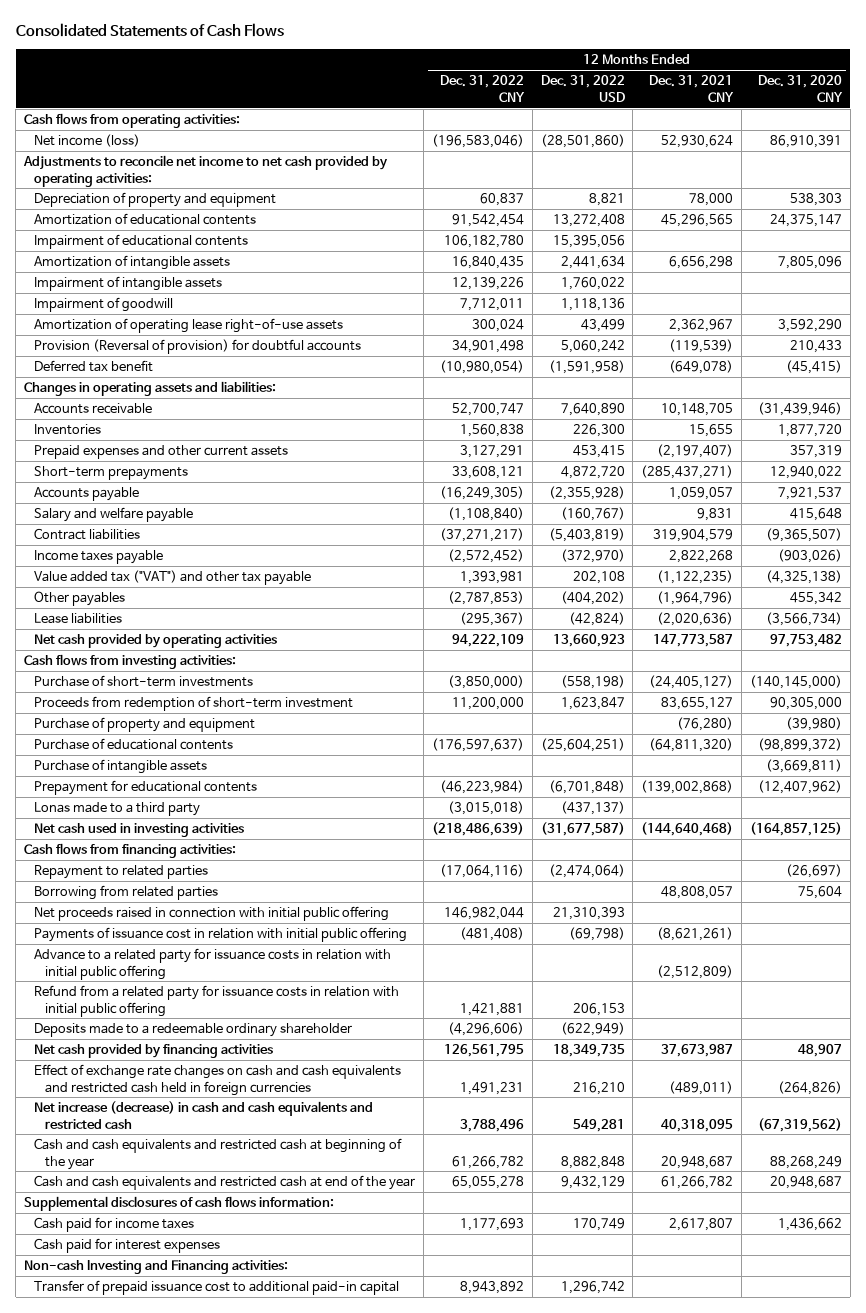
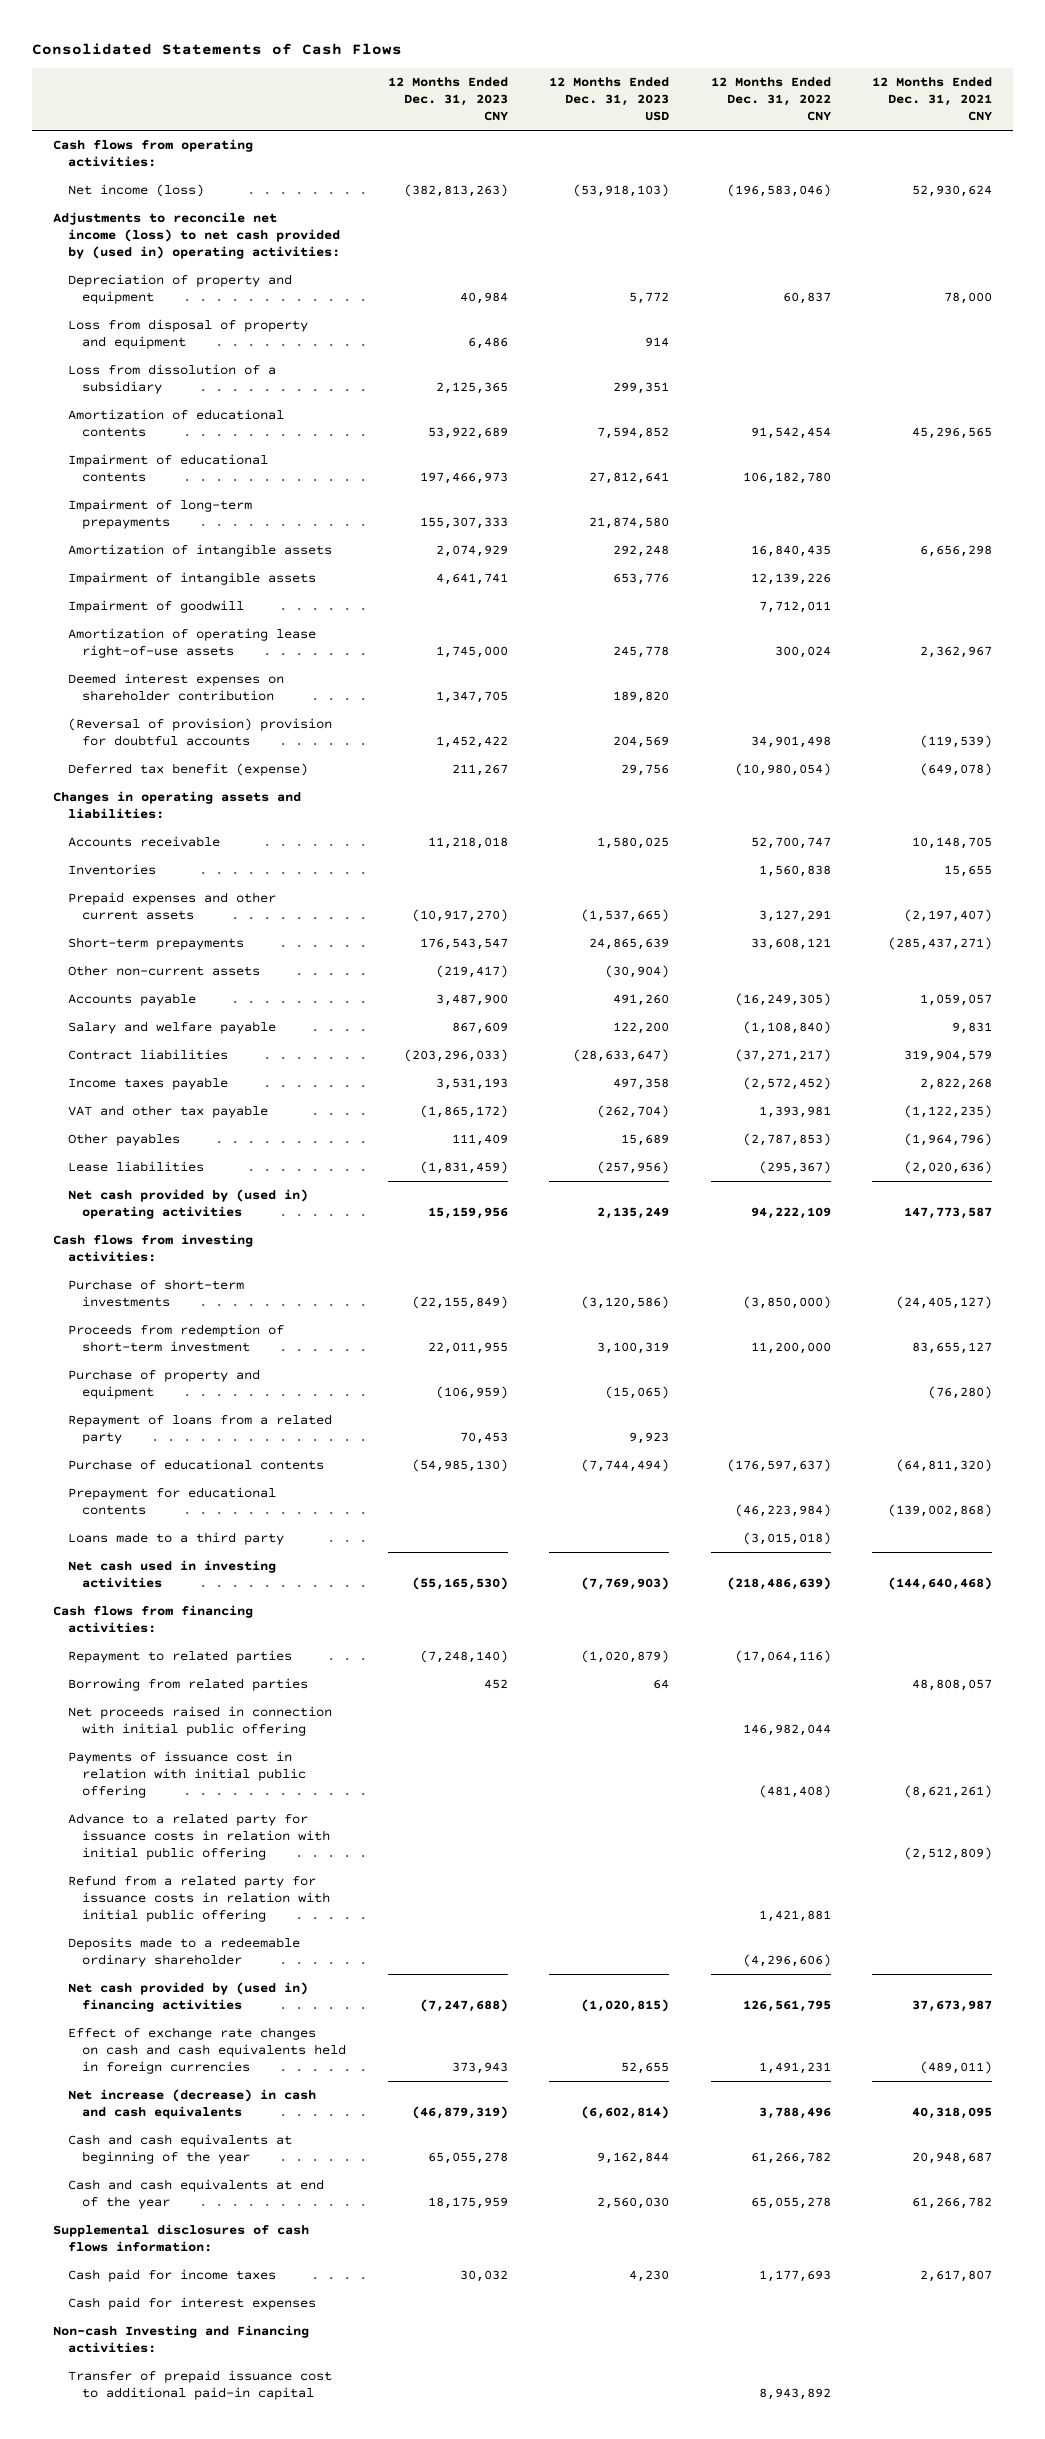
- | 12 Months Ended Dec. 31, 2022 CNY | 12 Months Ended Dec. 31, 2022 USD | 12 Months Ended Dec. 31, 2021 CNY | 12 Months Ended Dec. 31, 2020 CNY
+ | 12 Months Ended Dec. 31, 2023 CNY | 12 Months Ended Dec. 31, 2023 USD | 12 Months Ended Dec. 31, 2022 CNY | 12 Months Ended Dec. 31, 2021 CNY
- Adjustments to reconcile net income to net cash provided by operating activities:
+ Adjustments to reconcile net income (loss) to net cash provided by (used in) operating activities:
+ Loss from disposal of property and equipment | 6,486 | 914 | |
+ Loss from dissolution of a subsidiary | 2,125,365 | 299,351 | |
+ Impairment of long-term prepayments | 155,307,333 | 21,874,580 | |
- Provision (Reversal of provision) for doubtful accounts | 34,901,498 | 5,060,242 | (119,539) | 210,433
- Deferred tax benefit | (10,980,054) | (1,591,958) | (649,078) | (45,415)
+ Deemed interest expenses on shareholder contribution | 1,347,705 | 189,820 | |
+ (Reversal of provision) provision for doubtful accounts | 1,452,422 | 204,569 | 34,901,498 | (119,539)
+ Deferred tax benefit (expense) | 211,267 | 29,756 | (10,980,054) | (649,078)
+ Other non-current assets | (219,417) | (30,904) | |
- Value added tax ("VAT") and other tax payable | 1,393,981 | 202,108 | (1,122,235) | (4,325,138)
+ VAT and other tax payable | (1,865,172) | (262,704) | 1,393,981 | (1,122,235)
- Net cash provided by operating activities | 94,222,109 | 13,660,923 | 147,773,587 | 97,753,482
+ Net cash provided by (used in) operating activities | 15,159,956 | 2,135,249 | 94,222,109 | 147,773,587
+ Repayment of loans from a related party | 70,453 | 9,923 | |
- Purchase of intangible assets | | | | (3,669,811)
- Lonas made to a third party | (3,015,018) | (437,137) | |
+ Loans made to a third party | | | (3,015,018) |
- Net cash provided by financing activities | 126,561,795 | 18,349,735 | 37,673,987 | 48,907
- Effect of exchange rate changes on cash and cash equivalents and restricted cash held in foreign currencies | 1,491,231 | 216,210 | (489,011) | (264,826)
- Net increase (decrease) in cash and cash equivalents and restricted cash | 3,788,496 | 549,281 | 40,318,095 | (67,319,562)
- Cash and cash equivalents and restricted cash at beginning of the year | 61,266,782 | 8,882,848 | 20,948,687 | 88,268,249
- Cash and cash equivalents and restricted cash at end of the year | 65,055,278 | 9,432,129 | 61,266,782 | 20,948,687
+ Net cash provided by (used in) financing activities | (7,247,688) | (1,020,815) | 126,561,795 | 37,673,987
+ Effect of exchange rate changes on cash and cash equivalents held in foreign currencies | 373,943 | 52,655 | 1,491,231 | (489,011)
+ Net increase (decrease) in cash and cash equivalents | (46,879,319) | (6,602,814) | 3,788,496 | 40,318,095
+ Cash and cash equivalents at beginning of the year | 65,055,278 | 9,162,844 | 61,266,782 | 20,948,687
+ Cash and cash equivalents at end of the year | 18,175,959 | 2,560,030 | 65,055,278 | 61,266,782

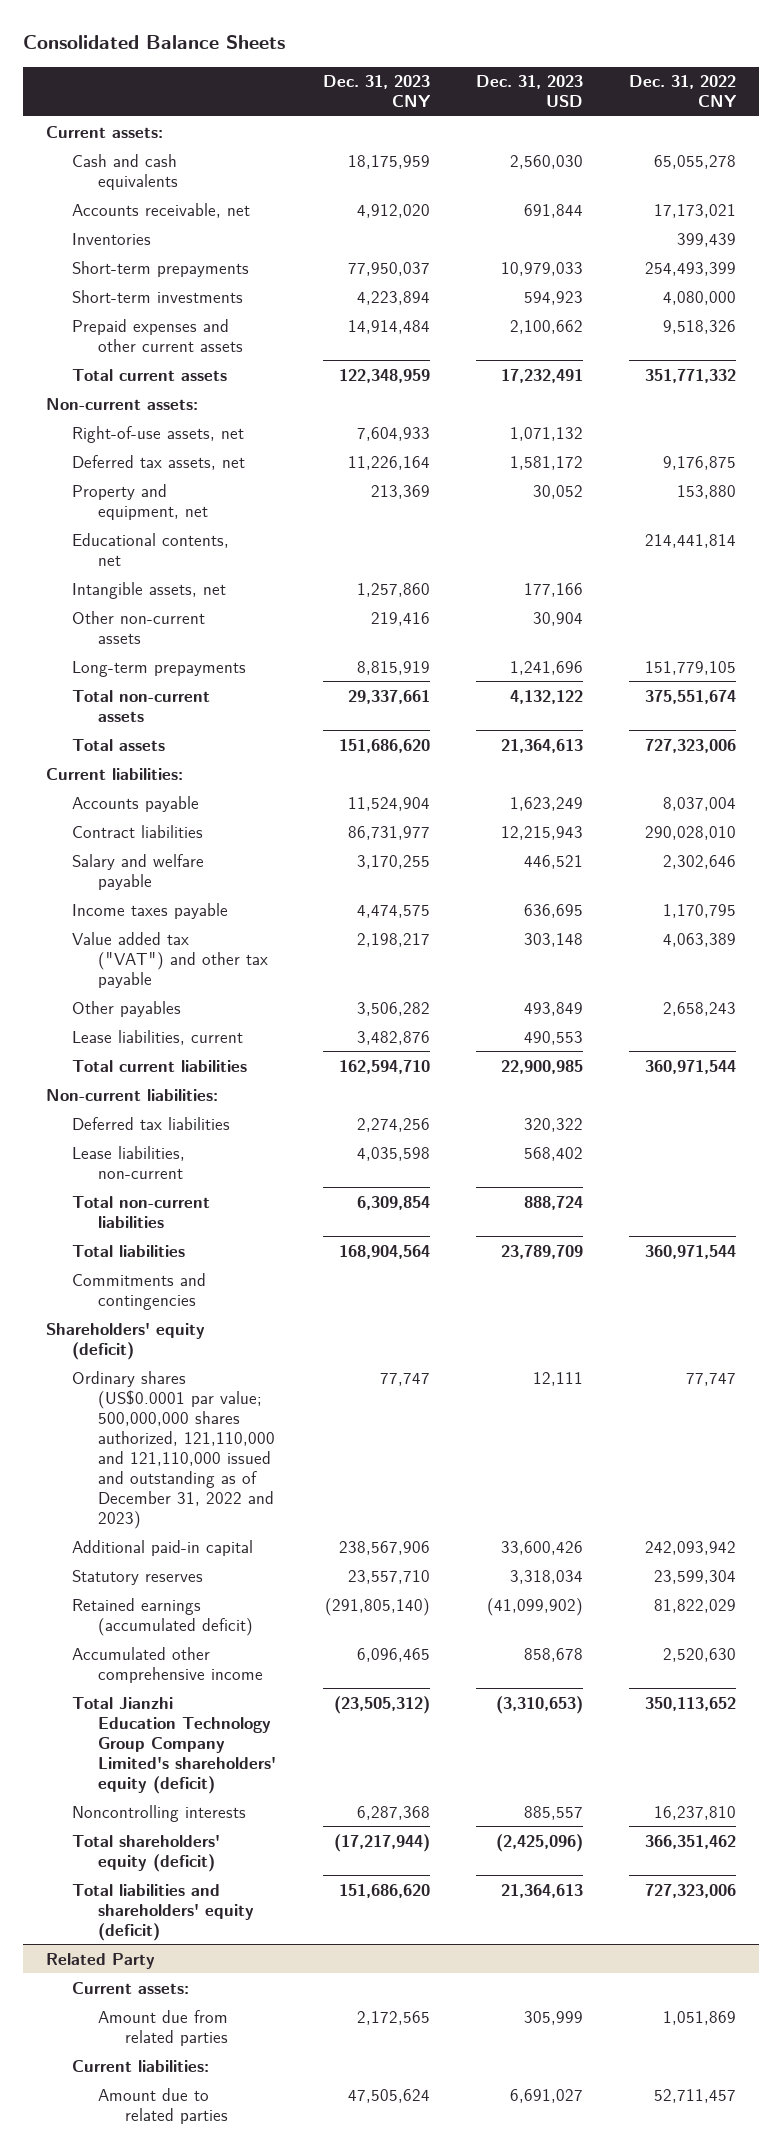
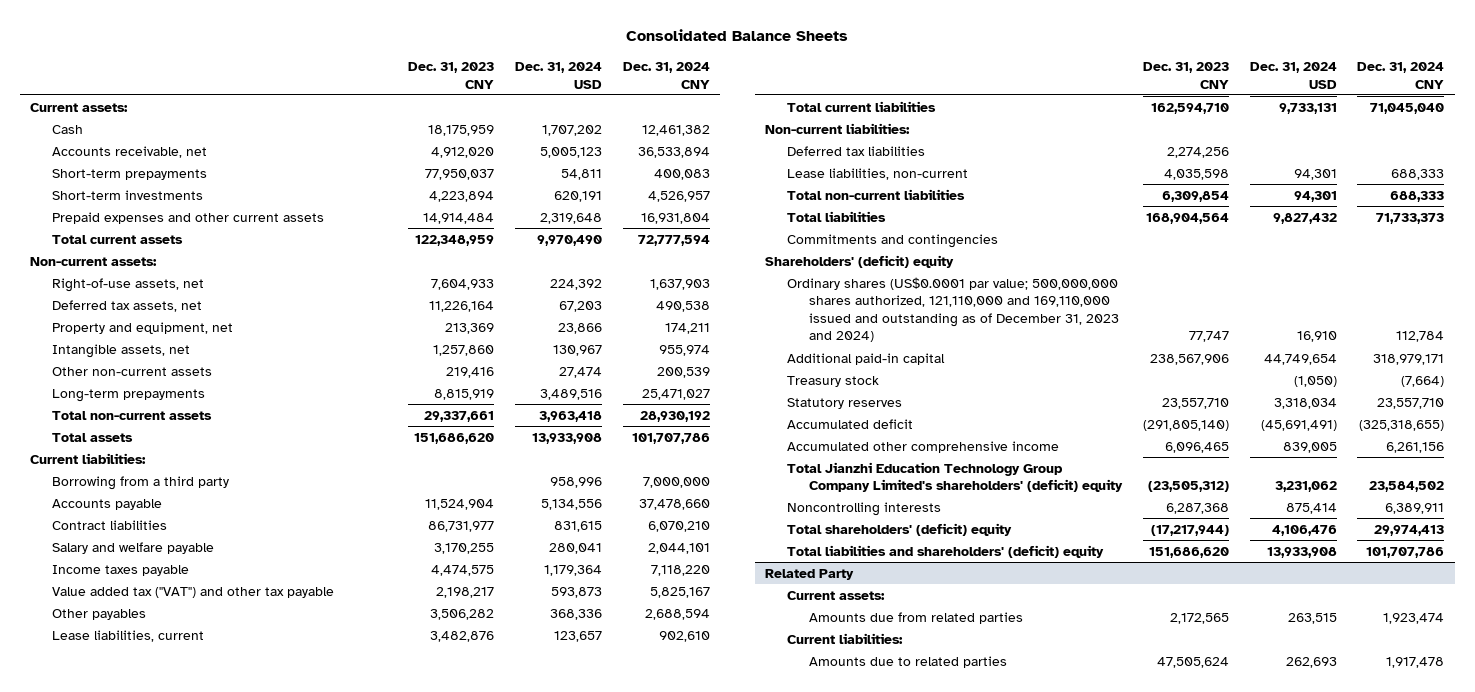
- | Dec. 31, 2023 CNY | Dec. 31, 2023 USD | Dec. 31, 2022 CNY
+ | Dec. 31, 2023 CNY | Dec. 31, 2024 USD | Dec. 31, 2024 CNY
- Cash and cash equivalents | 18,175,959 | 2,560,030 | 65,055,278
+ Cash | 18,175,959 | 1,707,202 | 12,461,382
- Inventories | | | 399,439
- Educational contents, net | | | 214,441,814
+ Borrowing from a third party | | 958,996 | 7,000,000
- Shareholders' equity (deficit)
- Ordinary shares (US$0.0001 par value; 500,000,000 shares authorized, 121,110,000 and 121,110,000 issued and outstanding as of December 31, 2022 and 2023) | 77,747 | 12,111 | 77,747
+ Shareholders' (deficit) equity
+ Ordinary shares (US$0.0001 par value; 500,000,000 shares authorized, 121,110,000 and 169,110,000 issued and outstanding as of December 31, 2023 and 2024) | 77,747 | 16,910 | 112,784
+ Treasury stock | | (1,050) | (7,664)
- Retained earnings (accumulated deficit) | (291,805,140) | (41,099,902) | 81,822,029
+ Accumulated deficit | (291,805,140) | (45,691,491) | (325,318,655)
- Total Jianzhi Education Technology Group Company Limited's shareholders' equity (deficit) | (23,505,312) | (3,310,653) | 350,113,652
+ Total Jianzhi Education Technology Group Company Limited's shareholders' (deficit) equity | (23,505,312) | 3,231,062 | 23,584,502
- Total shareholders' equity (deficit) | (17,217,944) | (2,425,096) | 366,351,462
- Total liabilities and shareholders' equity (deficit) | 151,686,620 | 21,364,613 | 727,323,006
+ Total shareholders' (deficit) equity | (17,217,944) | 4,106,476 | 29,974,413
+ Total liabilities and shareholders' (deficit) equity | 151,686,620 | 13,933,908 | 101,707,786
@ Related Party
- Amount due from related parties | 2,172,565 | 305,999 | 1,051,869
+ Amounts due from related parties | 2,172,565 | 263,515 | 1,923,474
- Amount due to related parties | 47,505,624 | 6,691,027 | 52,711,457
+ Amounts due to related parties | 47,505,624 | 262,693 | 1,917,478

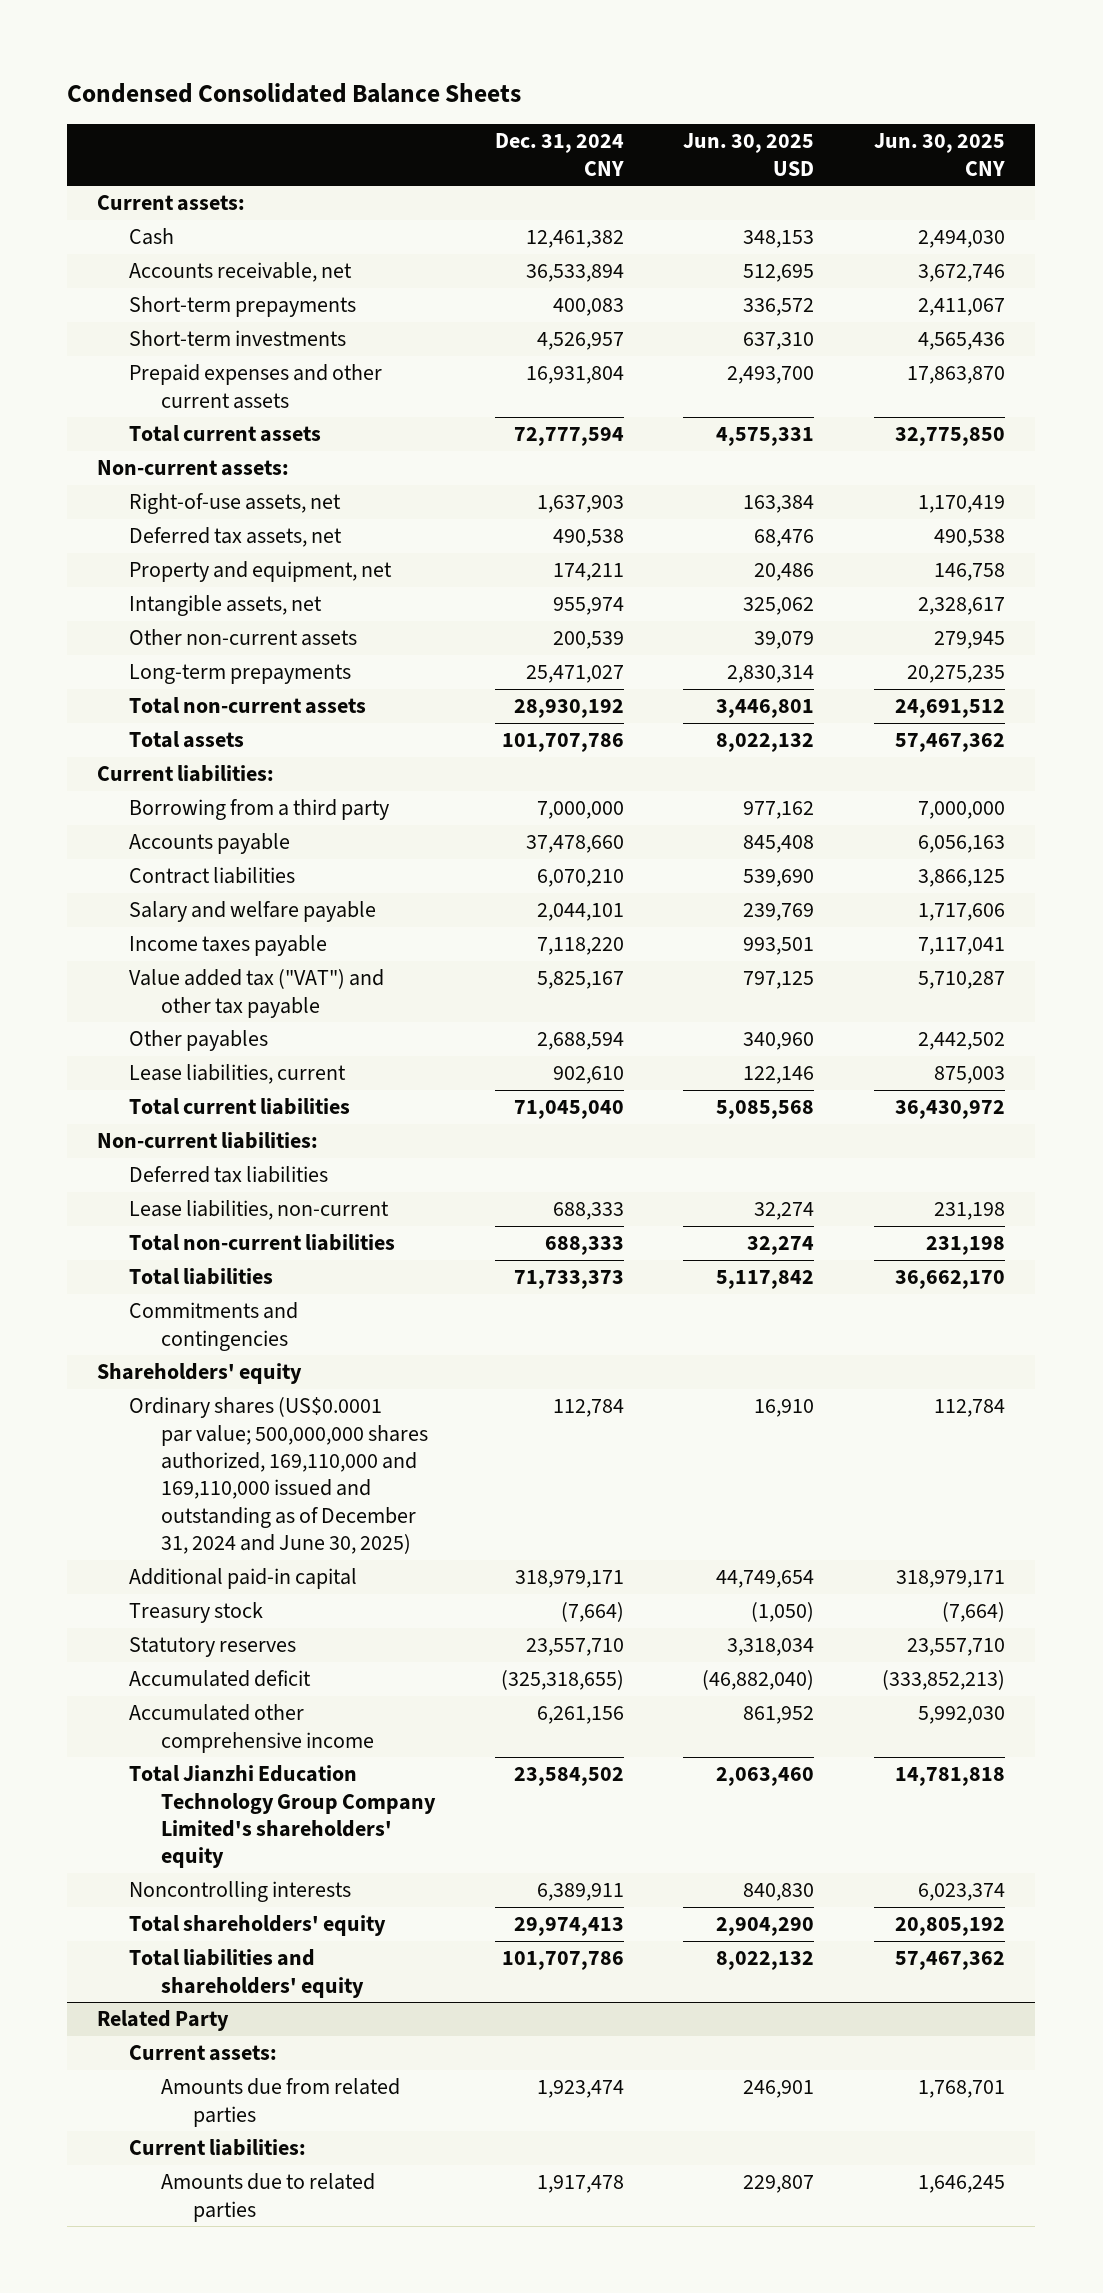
- Consolidated Balance Sheets
+ Condensed Consolidated Balance Sheets
- | Dec. 31, 2023 CNY | Dec. 31, 2024 USD | Dec. 31, 2024 CNY
+ | Dec. 31, 2024 CNY | Jun. 30, 2025 USD | Jun. 30, 2025 CNY
- Shareholders' (deficit) equity
- Ordinary shares (US$0.0001 par value; 500,000,000 shares authorized, 121,110,000 and 169,110,000 issued and outstanding as of December 31, 2023 and 2024) | 77,747 | 16,910 | 112,784
+ Shareholders' equity
+ Ordinary shares (US$0.0001 par value; 500,000,000 shares authorized, 169,110,000 and 169,110,000 issued and outstanding as of December 31, 2024 and June 30, 2025) | 112,784 | 16,910 | 112,784
- Total Jianzhi Education Technology Group Company Limited's shareholders' (deficit) equity | (23,505,312) | 3,231,062 | 23,584,502
+ Total Jianzhi Education Technology Group Company Limited's shareholders' equity | 23,584,502 | 2,063,460 | 14,781,818
- Total shareholders' (deficit) equity | (17,217,944) | 4,106,476 | 29,974,413
- Total liabilities and shareholders' (deficit) equity | 151,686,620 | 13,933,908 | 101,707,786
+ Total shareholders' equity | 29,974,413 | 2,904,290 | 20,805,192
+ Total liabilities and shareholders' equity | 101,707,786 | 8,022,132 | 57,467,362

